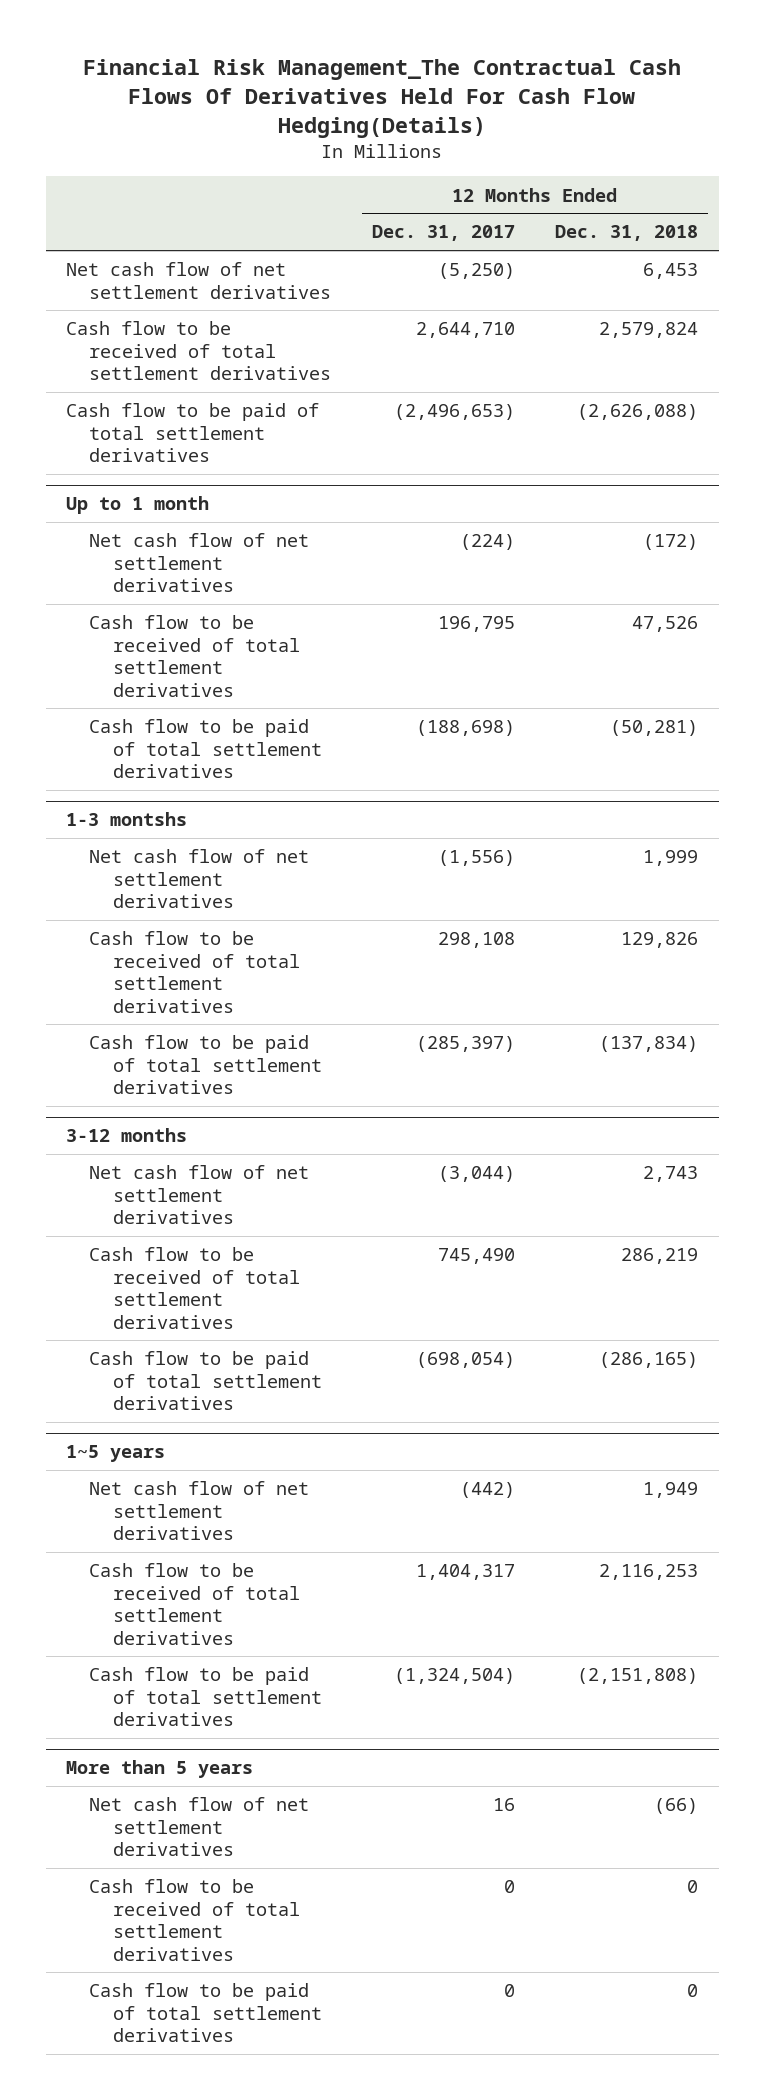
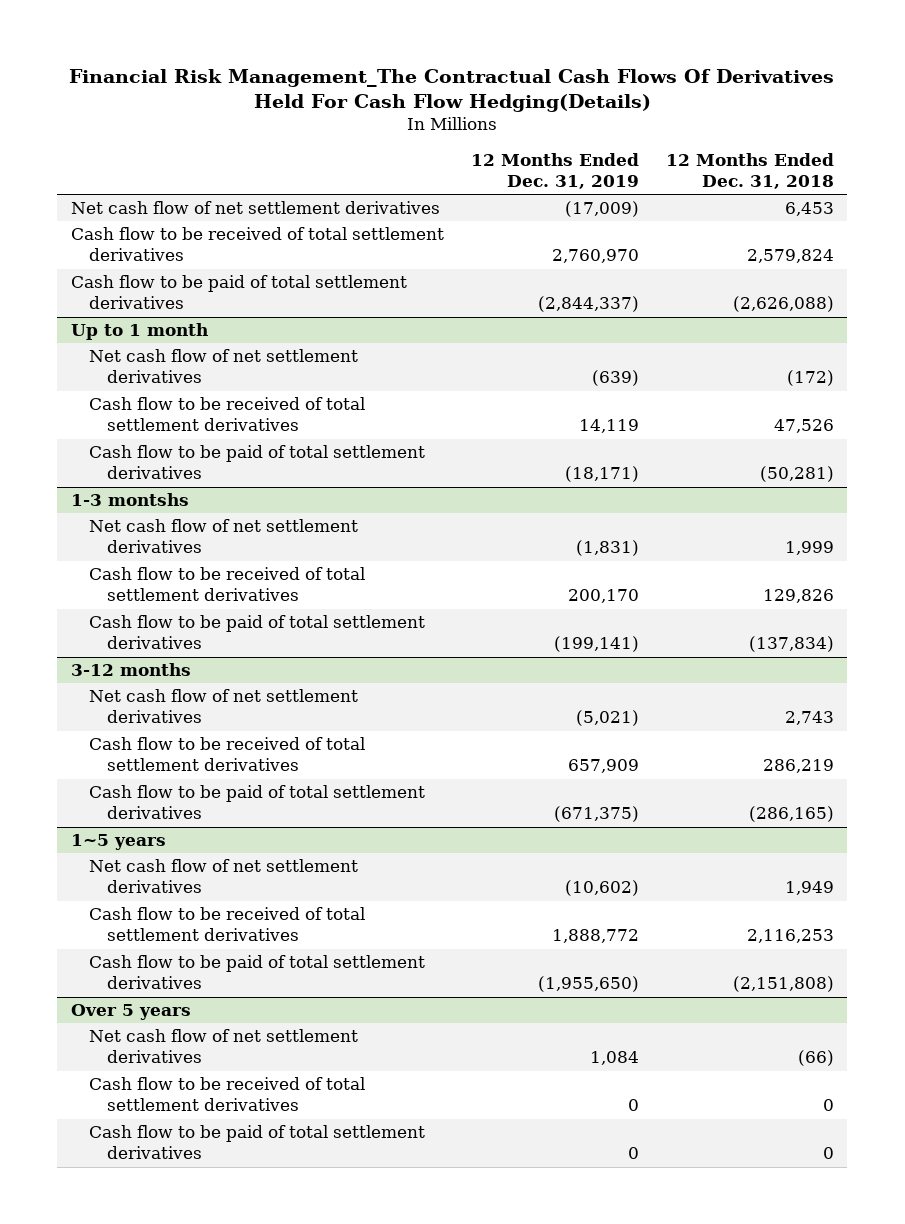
- | 12 Months Ended Dec. 31, 2017 | 12 Months Ended Dec. 31, 2018
+ | 12 Months Ended Dec. 31, 2019 | 12 Months Ended Dec. 31, 2018
- More than 5 years
+ Over 5 years

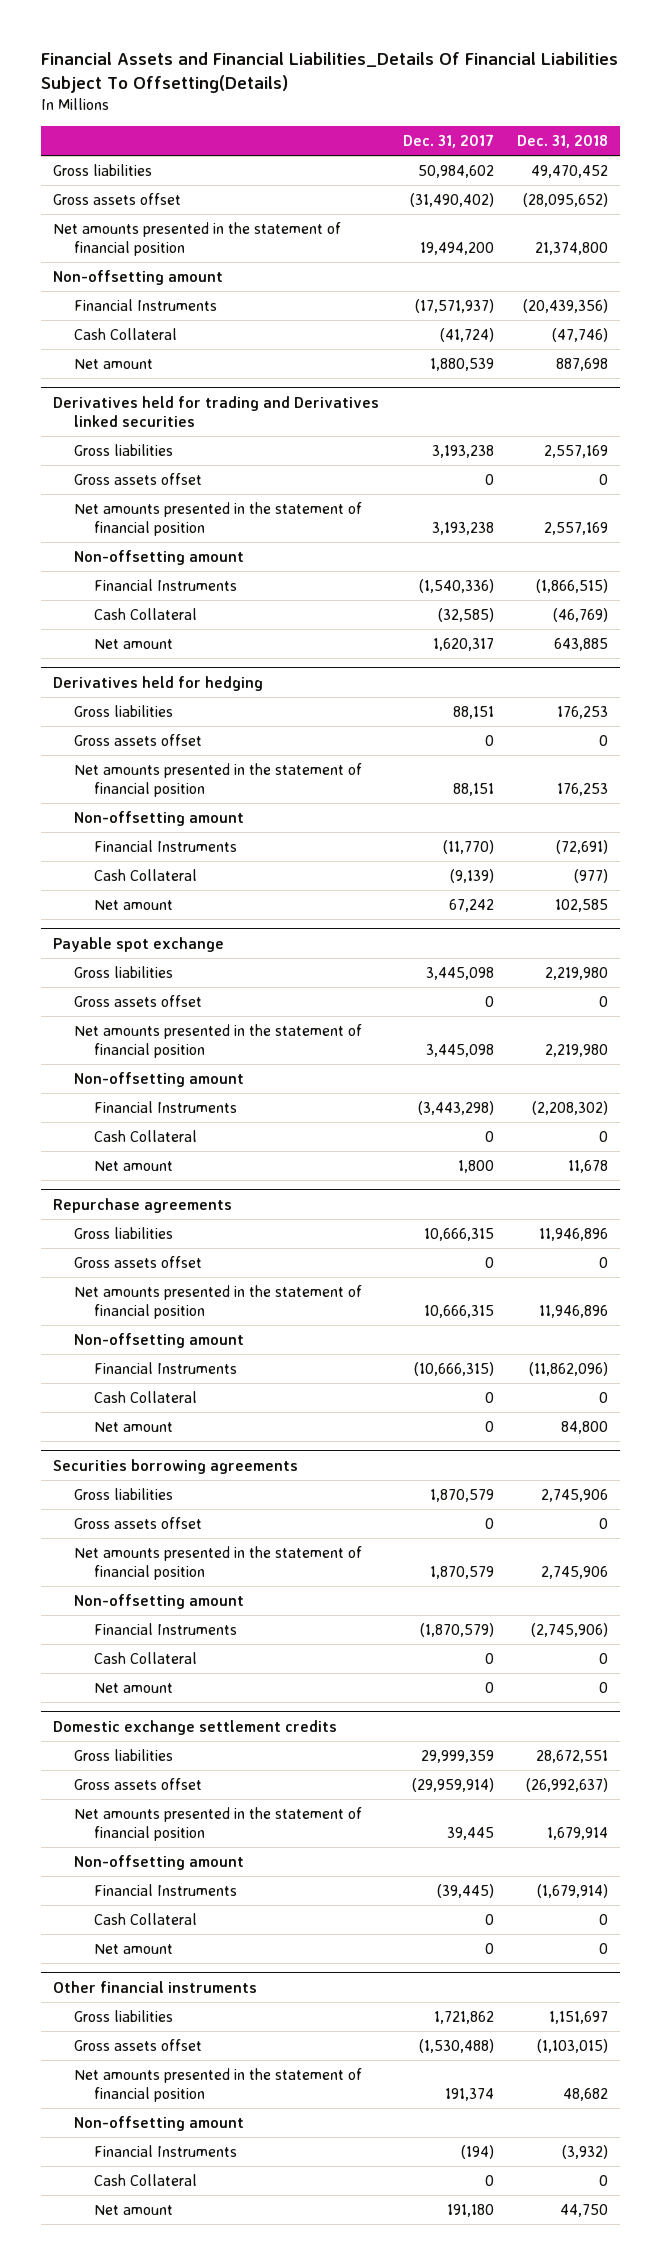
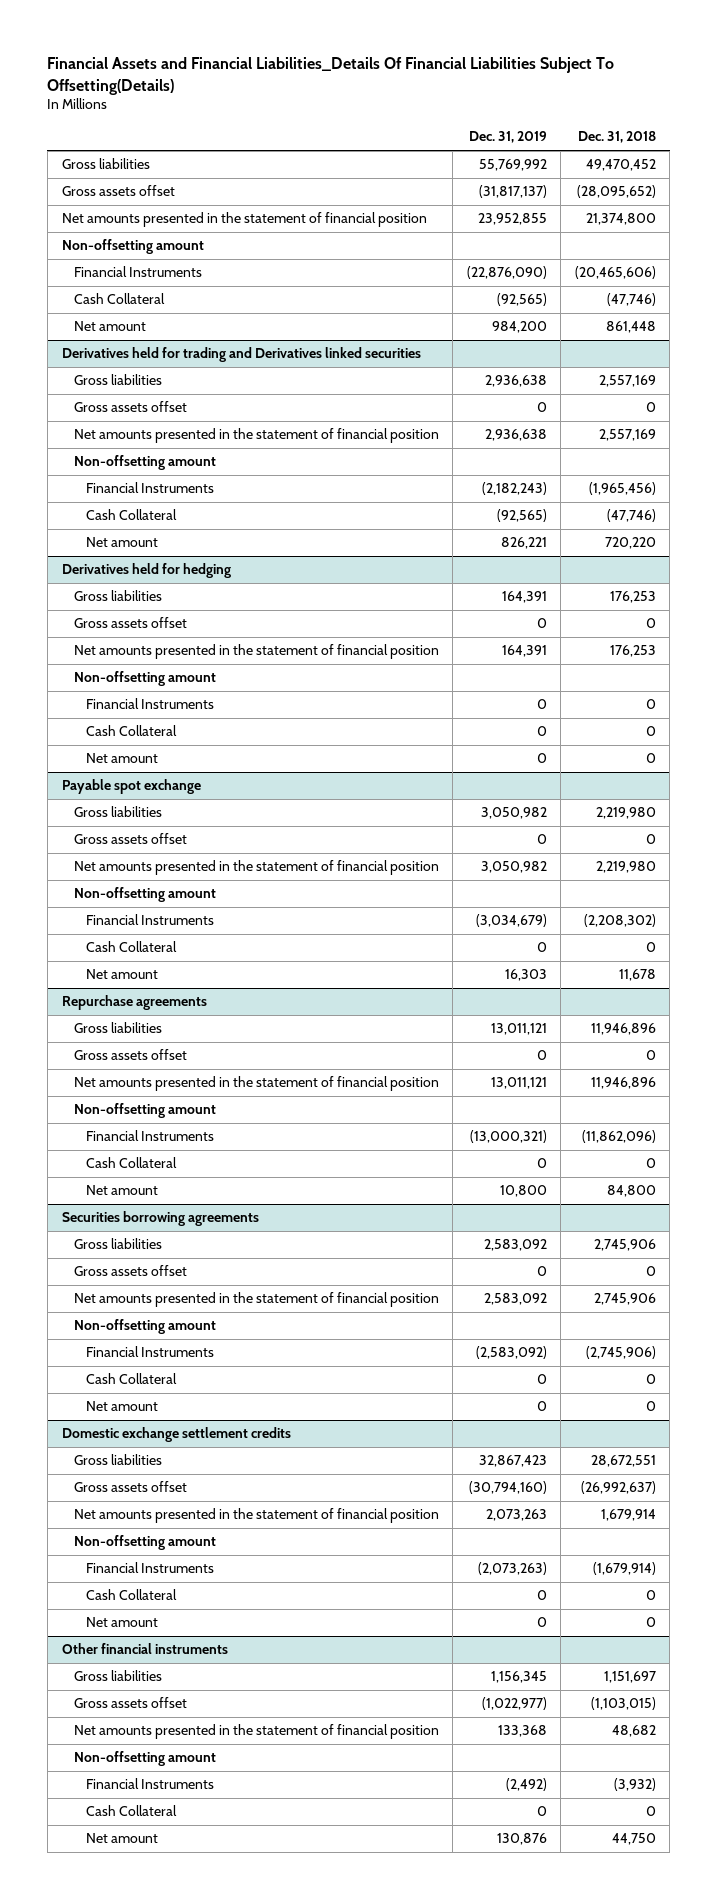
- | Dec. 31, 2017 | Dec. 31, 2018
+ | Dec. 31, 2019 | Dec. 31, 2018
- Financial Instruments | (17,571,937) | (20,439,356)
+ Financial Instruments | (22,876,090) | (20,465,606)
- Net amount | 1,880,539 | 887,698
+ Net amount | 984,200 | 861,448
@ Derivatives held for trading and Derivatives linked securities
- Financial Instruments | (1,540,336) | (1,866,515)
- Cash Collateral | (32,585) | (46,769)
- Net amount | 1,620,317 | 643,885
+ Financial Instruments | (2,182,243) | (1,965,456)
+ Cash Collateral | (92,565) | (47,746)
+ Net amount | 826,221 | 720,220
@ Derivatives held for hedging
- Financial Instruments | (11,770) | (72,691)
- Cash Collateral | (9,139) | (977)
- Net amount | 67,242 | 102,585
+ Financial Instruments | 0 | 0
+ Cash Collateral | 0 | 0
+ Net amount | 0 | 0

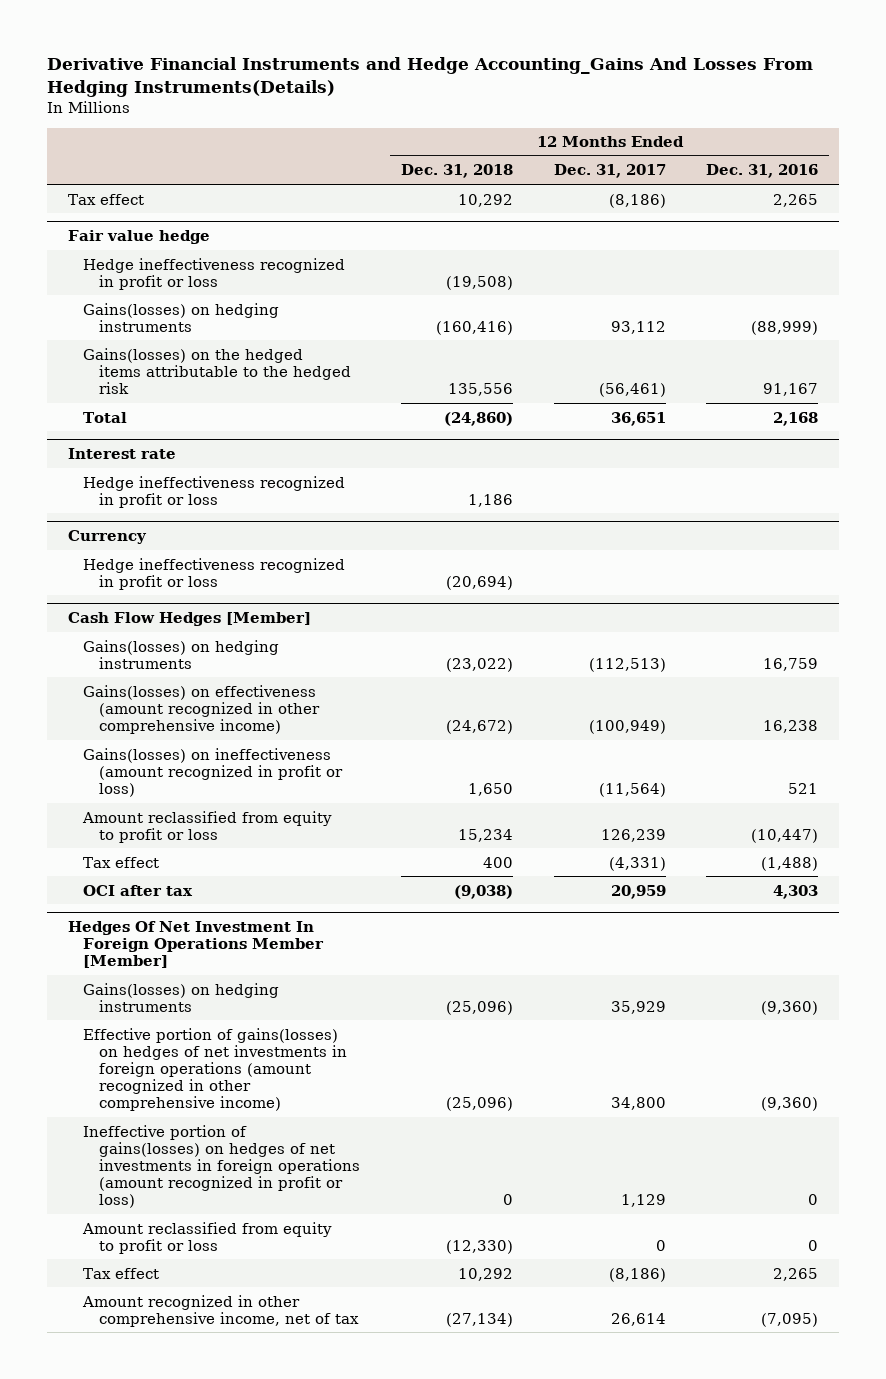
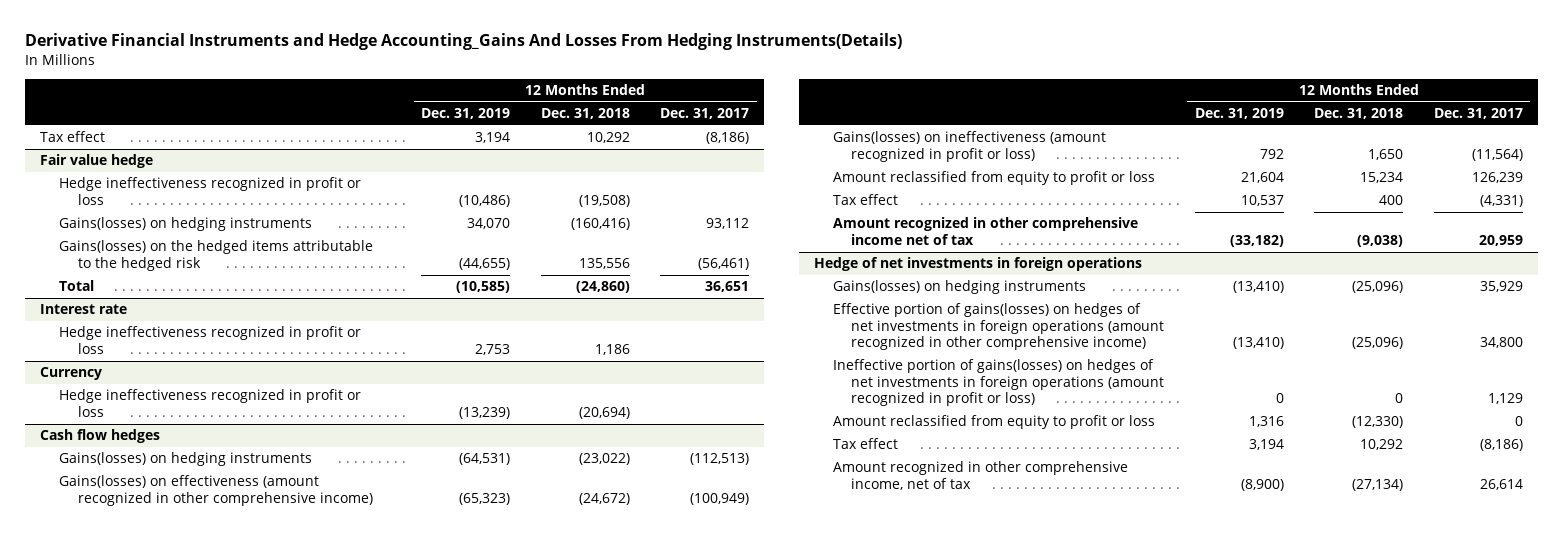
- | 12 Months Ended Dec. 31, 2018 | 12 Months Ended Dec. 31, 2017 | 12 Months Ended Dec. 31, 2016
+ | 12 Months Ended Dec. 31, 2019 | 12 Months Ended Dec. 31, 2018 | 12 Months Ended Dec. 31, 2017
- Cash Flow Hedges [Member]
+ Cash flow hedges
- OCI after tax | (9,038) | 20,959 | 4,303
- Hedges Of Net Investment In Foreign Operations Member [Member]
+ Amount recognized in other comprehensive income net of tax | (33,182) | (9,038) | 20,959
+ Hedge of net investments in foreign operations

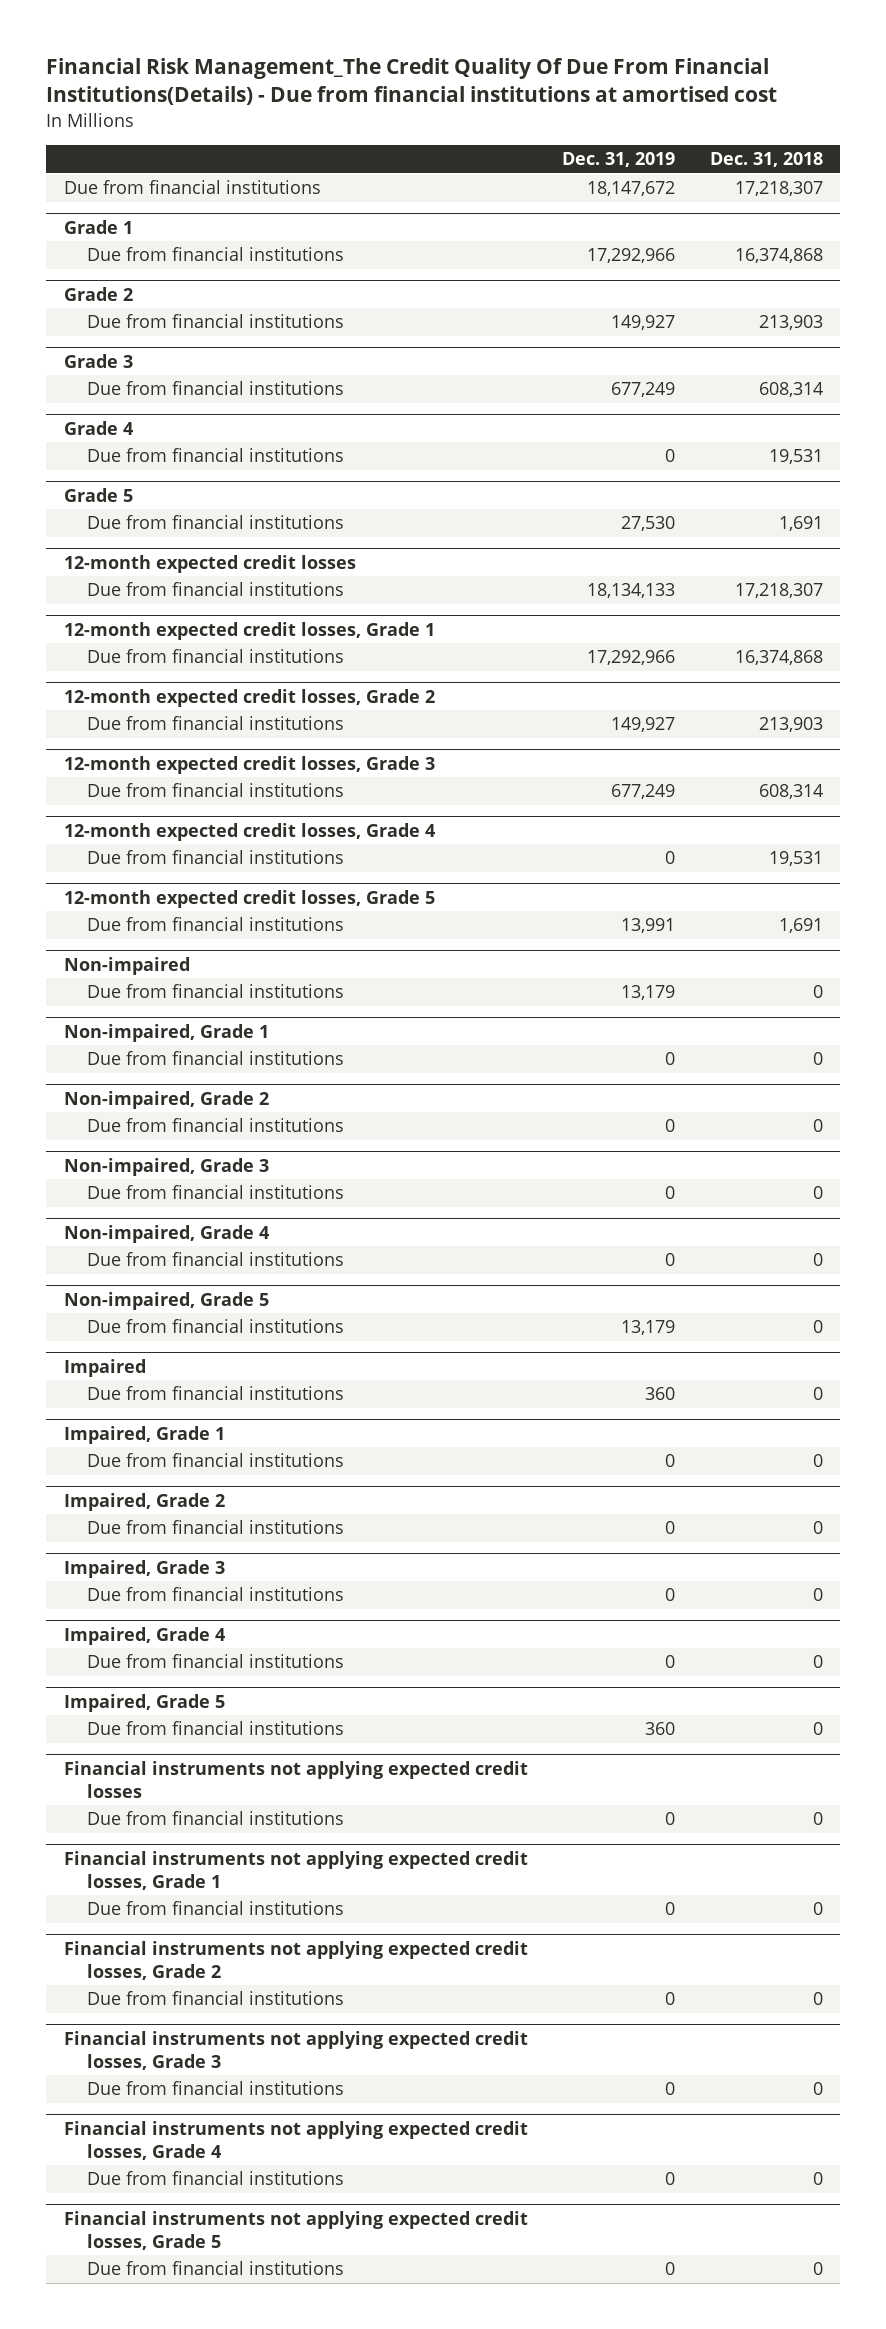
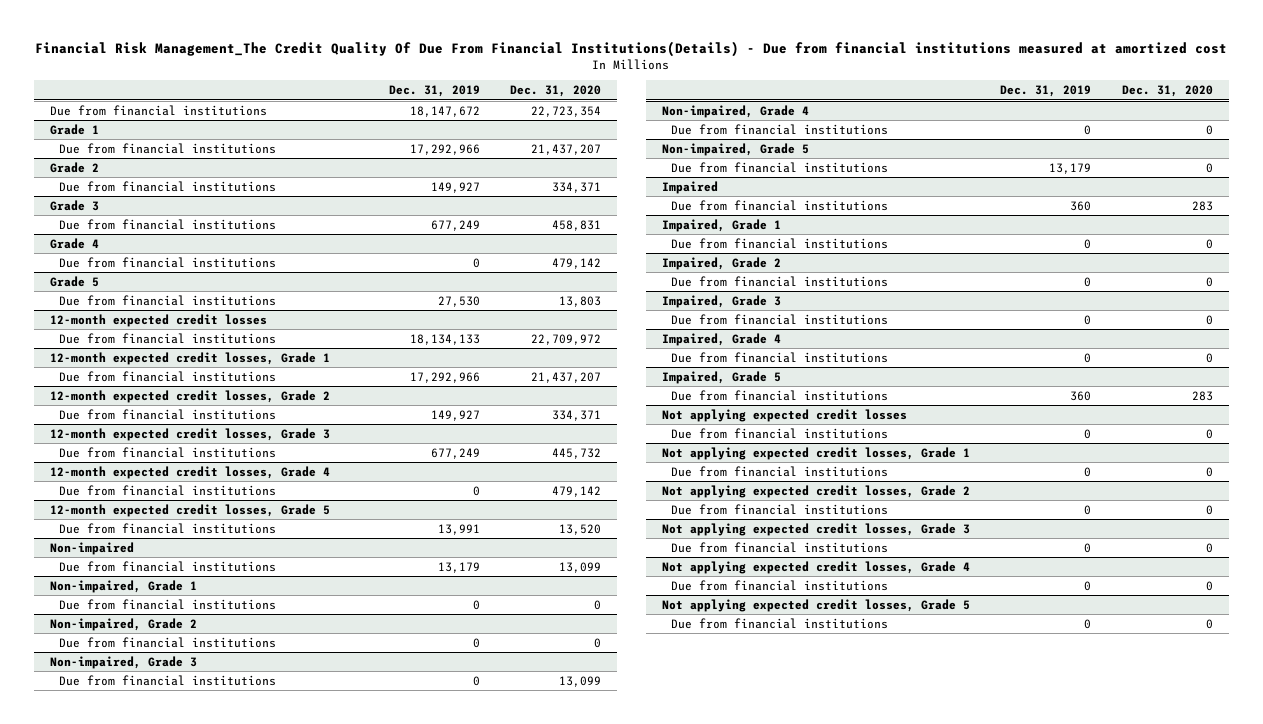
- Financial Risk Management_The Credit Quality Of Due From Financial Institutions(Details) - Due from financial institutions at amortised cost
+ Financial Risk Management_The Credit Quality Of Due From Financial Institutions(Details) - Due from financial institutions measured at amortized cost
- | Dec. 31, 2019 | Dec. 31, 2018
+ | Dec. 31, 2019 | Dec. 31, 2020
- Financial instruments not applying expected credit losses
+ Not applying expected credit losses
- Financial instruments not applying expected credit losses, Grade 1
+ Not applying expected credit losses, Grade 1
- Financial instruments not applying expected credit losses, Grade 2
+ Not applying expected credit losses, Grade 2
- Financial instruments not applying expected credit losses, Grade 3
+ Not applying expected credit losses, Grade 3
- Financial instruments not applying expected credit losses, Grade 4
+ Not applying expected credit losses, Grade 4
- Financial instruments not applying expected credit losses, Grade 5
+ Not applying expected credit losses, Grade 5

